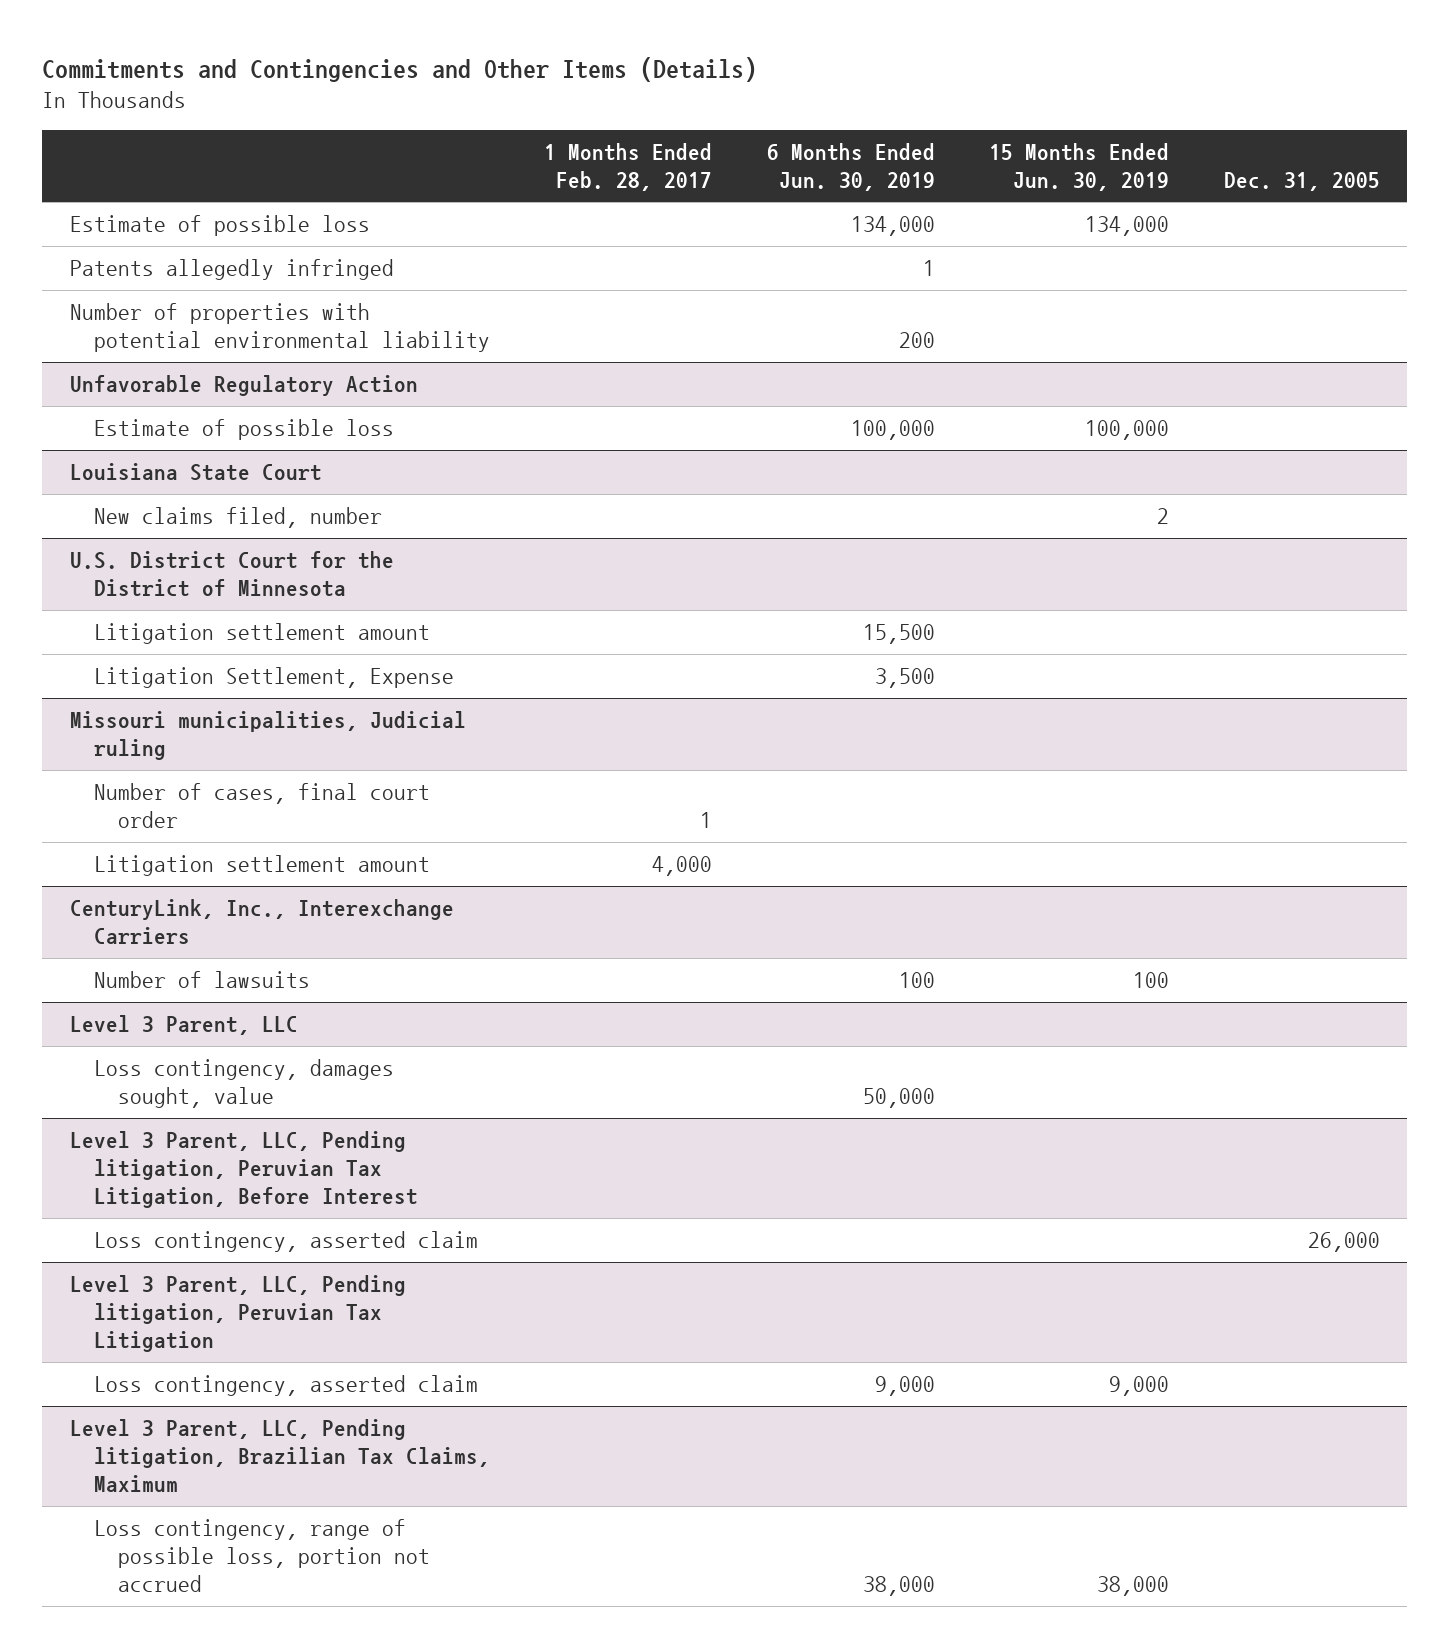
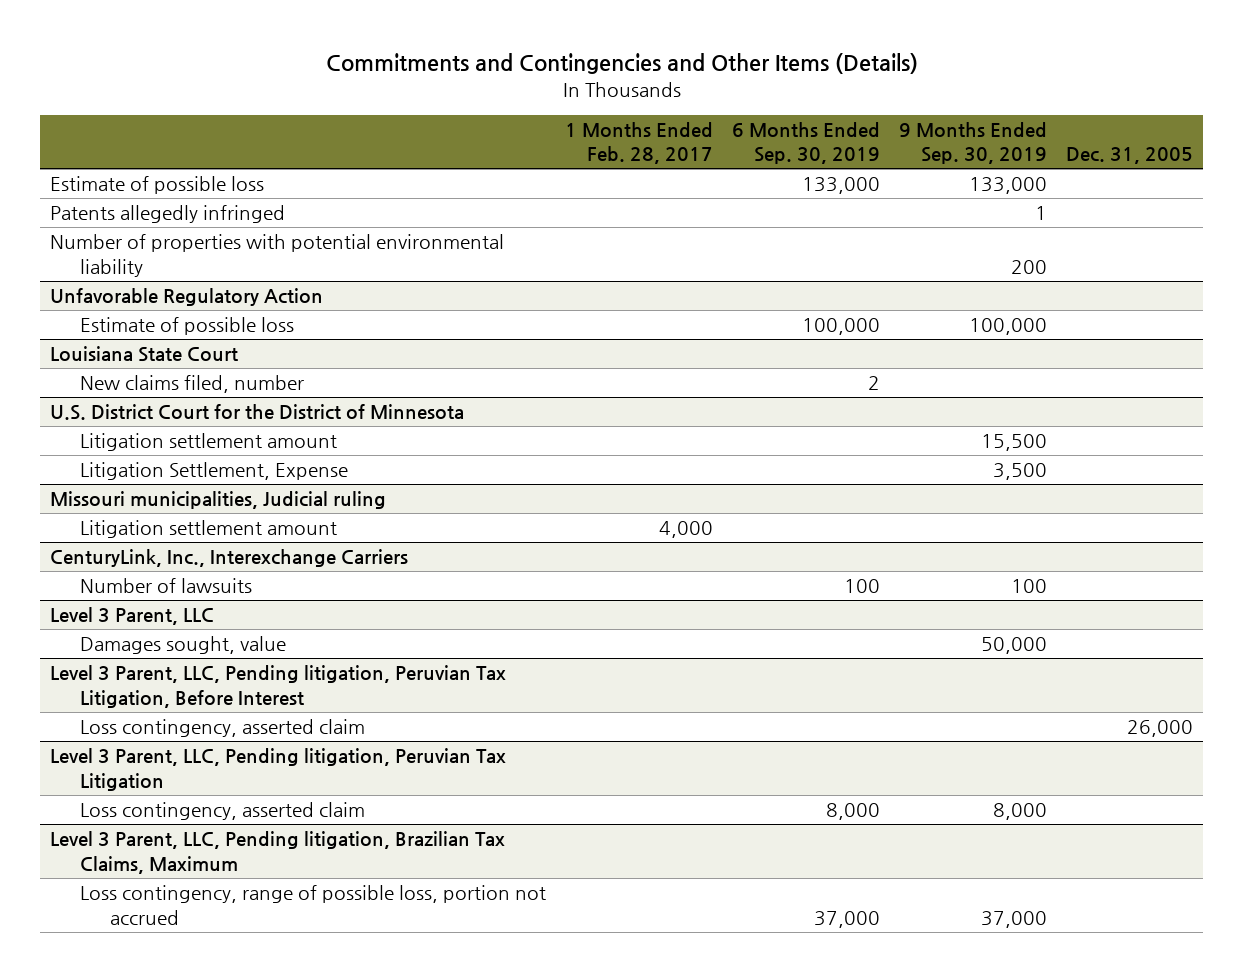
- | 1 Months Ended Feb. 28, 2017 | 6 Months Ended Jun. 30, 2019 | 15 Months Ended Jun. 30, 2019 | Dec. 31, 2005
+ | 1 Months Ended Feb. 28, 2017 | 6 Months Ended Sep. 30, 2019 | 9 Months Ended Sep. 30, 2019 | Dec. 31, 2005
@ Missouri municipalities, Judicial ruling
- Number of cases, final court order | 1 | | |
@ Level 3 Parent, LLC
- Loss contingency, damages sought, value | | 50,000 | |
+ Damages sought, value | | | 50,000 |

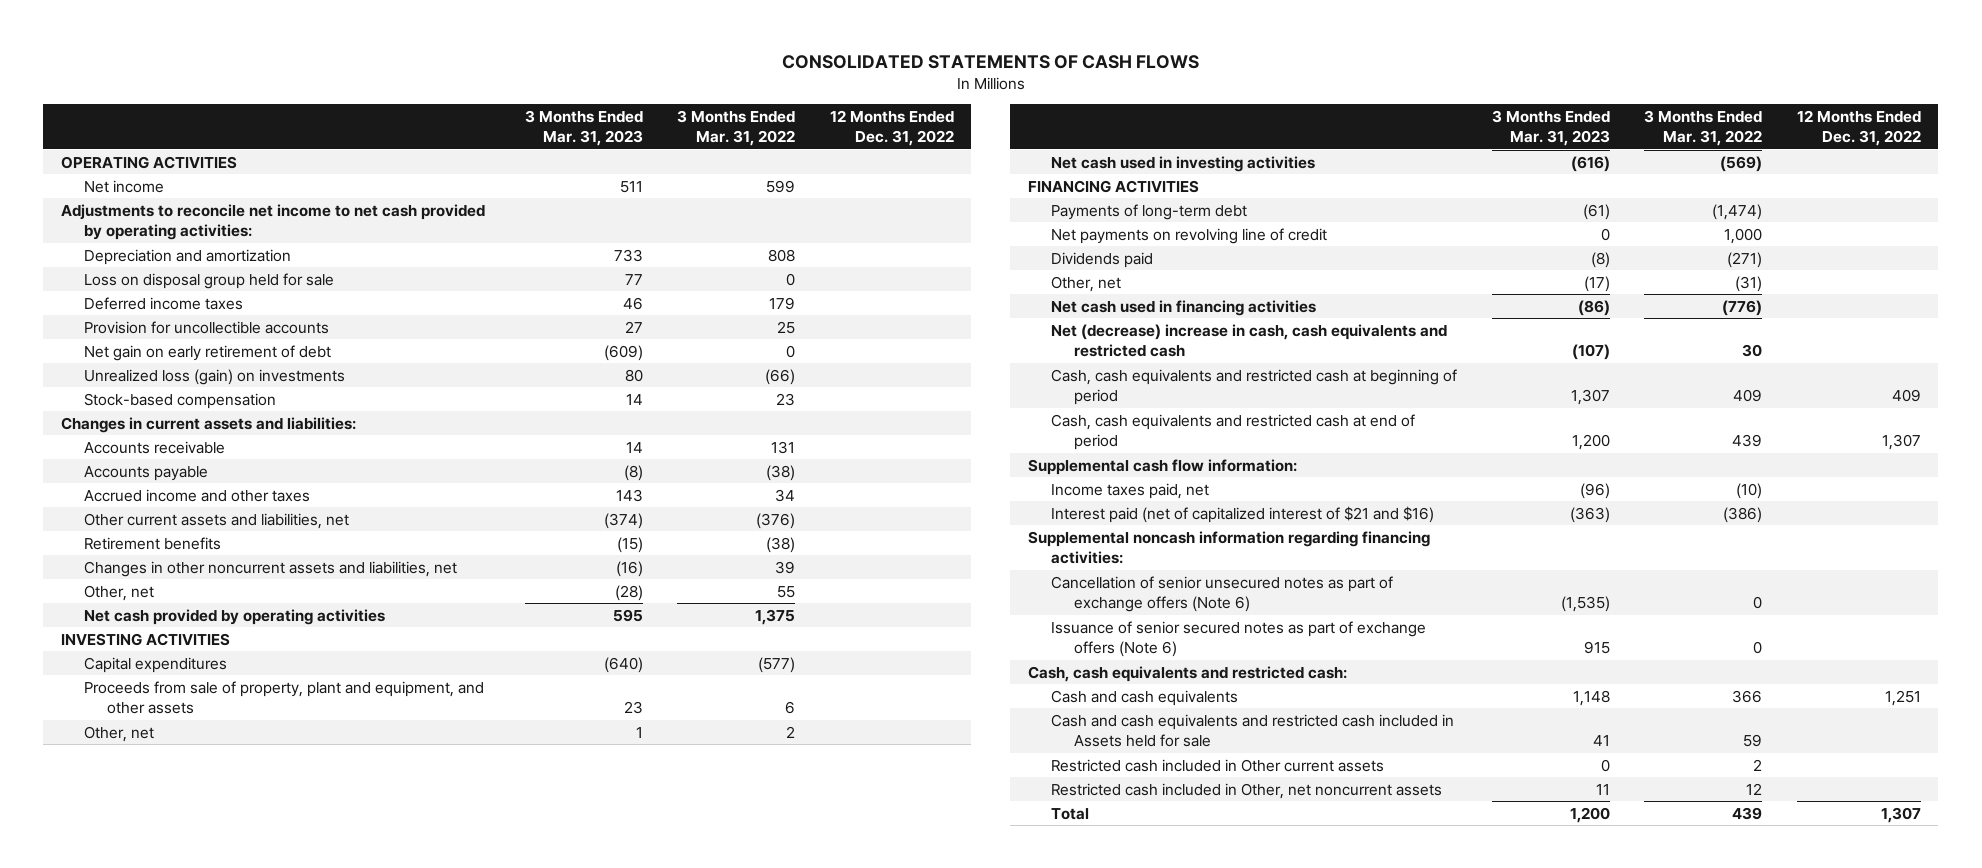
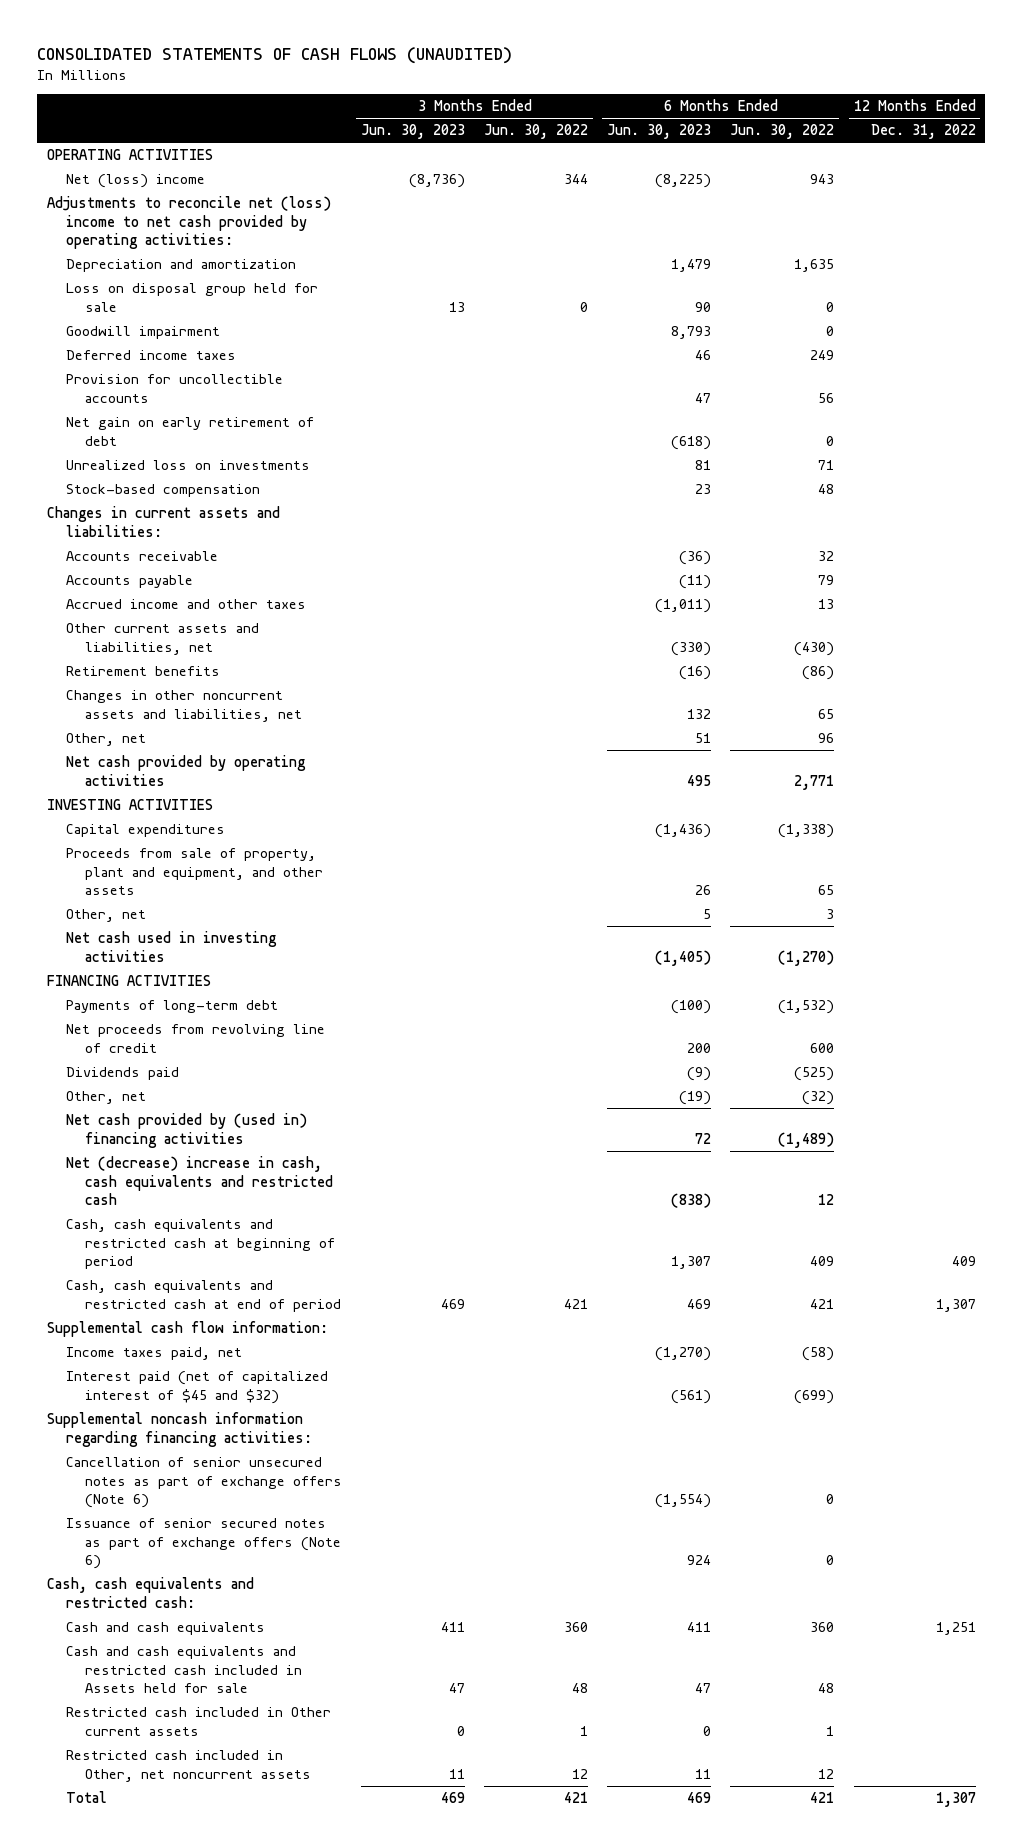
- CONSOLIDATED STATEMENTS OF CASH FLOWS
+ CONSOLIDATED STATEMENTS OF CASH FLOWS (UNAUDITED)
- | 3 Months Ended Mar. 31, 2023 | 3 Months Ended Mar. 31, 2022 | 12 Months Ended Dec. 31, 2022
+ | 3 Months Ended Jun. 30, 2023 | 3 Months Ended Jun. 30, 2022 | 6 Months Ended Jun. 30, 2023 | 6 Months Ended Jun. 30, 2022 | 12 Months Ended Dec. 31, 2022
- Net income | 511 | 599 |
- Adjustments to reconcile net income to net cash provided by operating activities:
+ Net (loss) income | (8,736) | 344 | (8,225) | 943 |
+ Adjustments to reconcile net (loss) income to net cash provided by operating activities:
+ Goodwill impairment | | | 8,793 | 0 |
- Unrealized loss (gain) on investments | 80 | (66) |
+ Unrealized loss on investments | | | 81 | 71 |
- Net payments on revolving line of credit | 0 | 1,000 |
+ Net proceeds from revolving line of credit | | | 200 | 600 |
- Net cash used in financing activities | (86) | (776) |
+ Net cash provided by (used in) financing activities | | | 72 | (1,489) |
- Interest paid (net of capitalized interest of $21 and $16) | (363) | (386) |
+ Interest paid (net of capitalized interest of $45 and $32) | | | (561) | (699) |

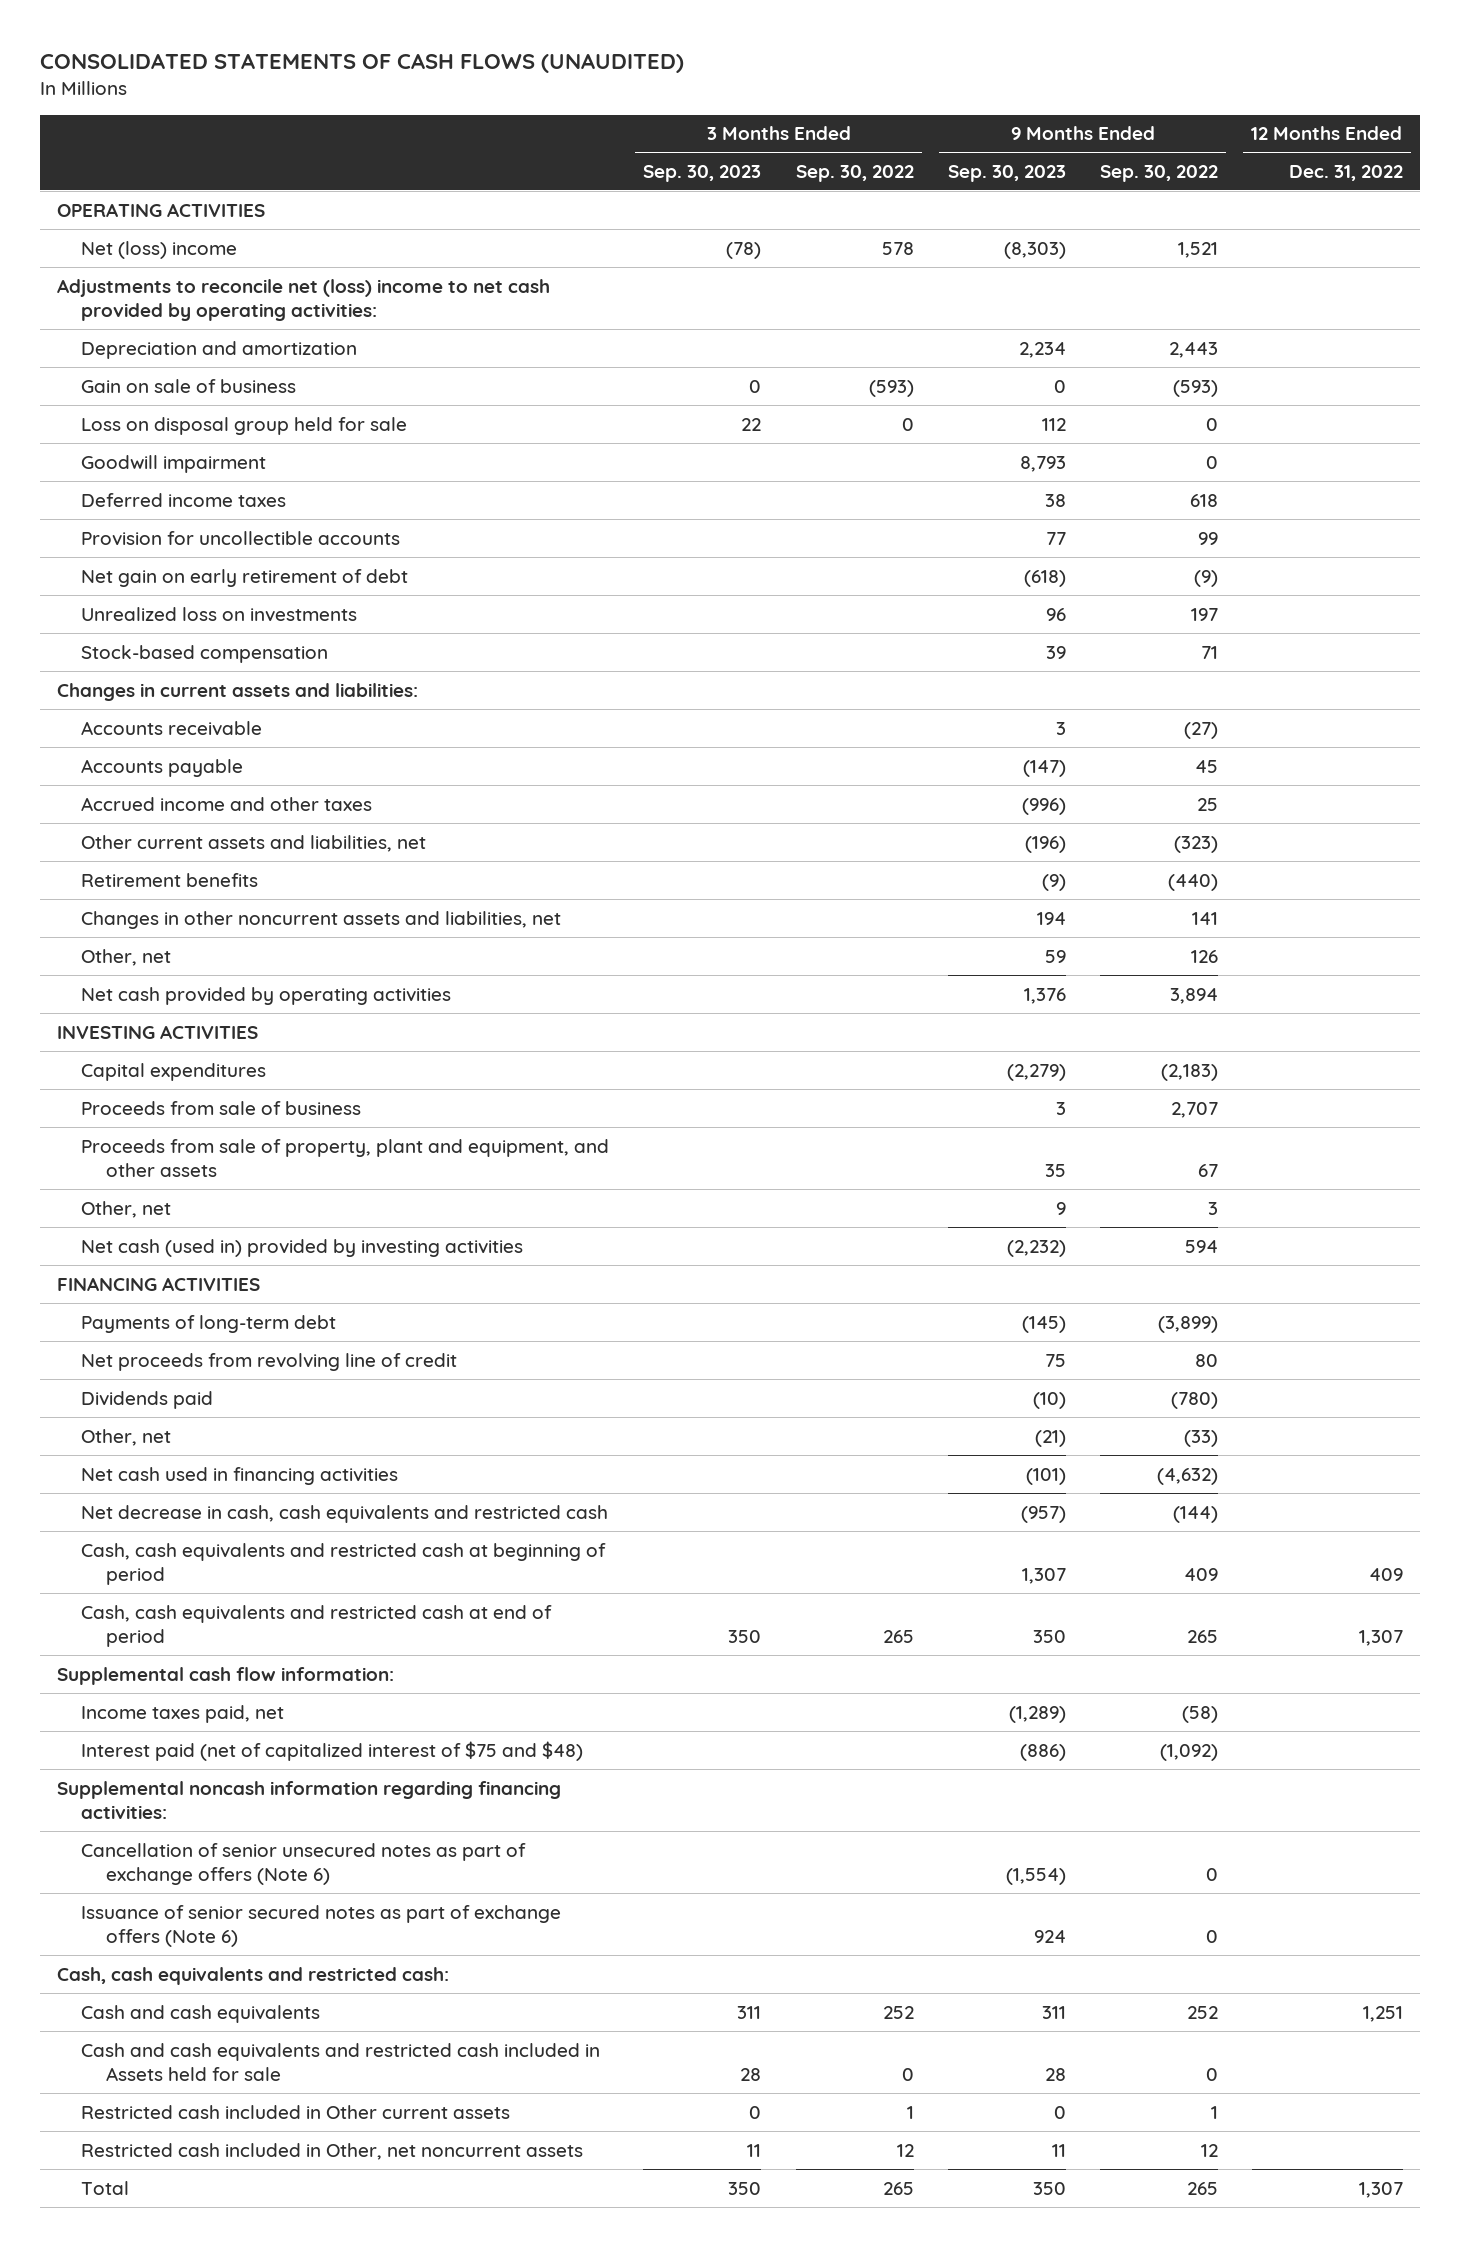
- | 3 Months Ended Jun. 30, 2023 | 3 Months Ended Jun. 30, 2022 | 6 Months Ended Jun. 30, 2023 | 6 Months Ended Jun. 30, 2022 | 12 Months Ended Dec. 31, 2022
+ | 3 Months Ended Sep. 30, 2023 | 3 Months Ended Sep. 30, 2022 | 9 Months Ended Sep. 30, 2023 | 9 Months Ended Sep. 30, 2022 | 12 Months Ended Dec. 31, 2022
+ Gain on sale of business | 0 | (593) | 0 | (593) |
+ Proceeds from sale of business | | | 3 | 2,707 |
- Net cash used in investing activities | | | (1,405) | (1,270) |
+ Net cash (used in) provided by investing activities | | | (2,232) | 594 |
- Net cash provided by (used in) financing activities | | | 72 | (1,489) |
- Net (decrease) increase in cash, cash equivalents and restricted cash | | | (838) | 12 |
+ Net cash used in financing activities | | | (101) | (4,632) |
+ Net decrease in cash, cash equivalents and restricted cash | | | (957) | (144) |
- Interest paid (net of capitalized interest of $45 and $32) | | | (561) | (699) |
+ Interest paid (net of capitalized interest of $75 and $48) | | | (886) | (1,092) |

